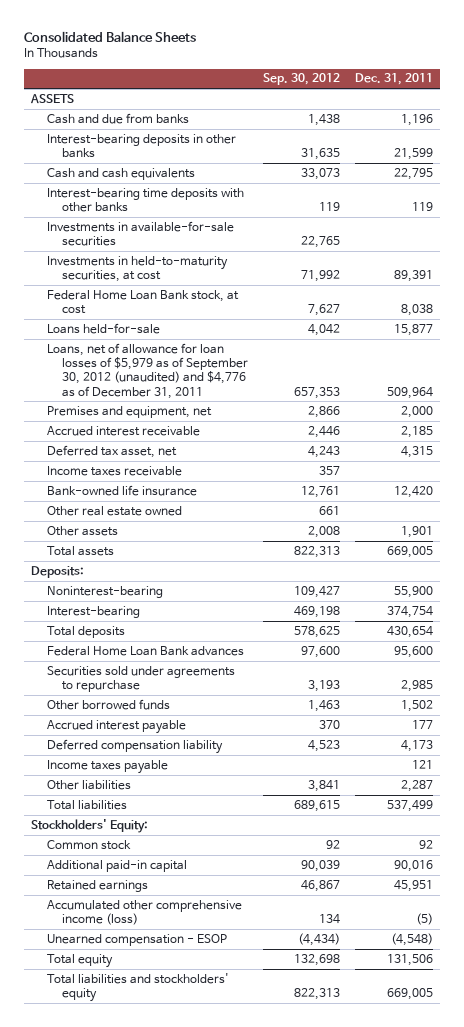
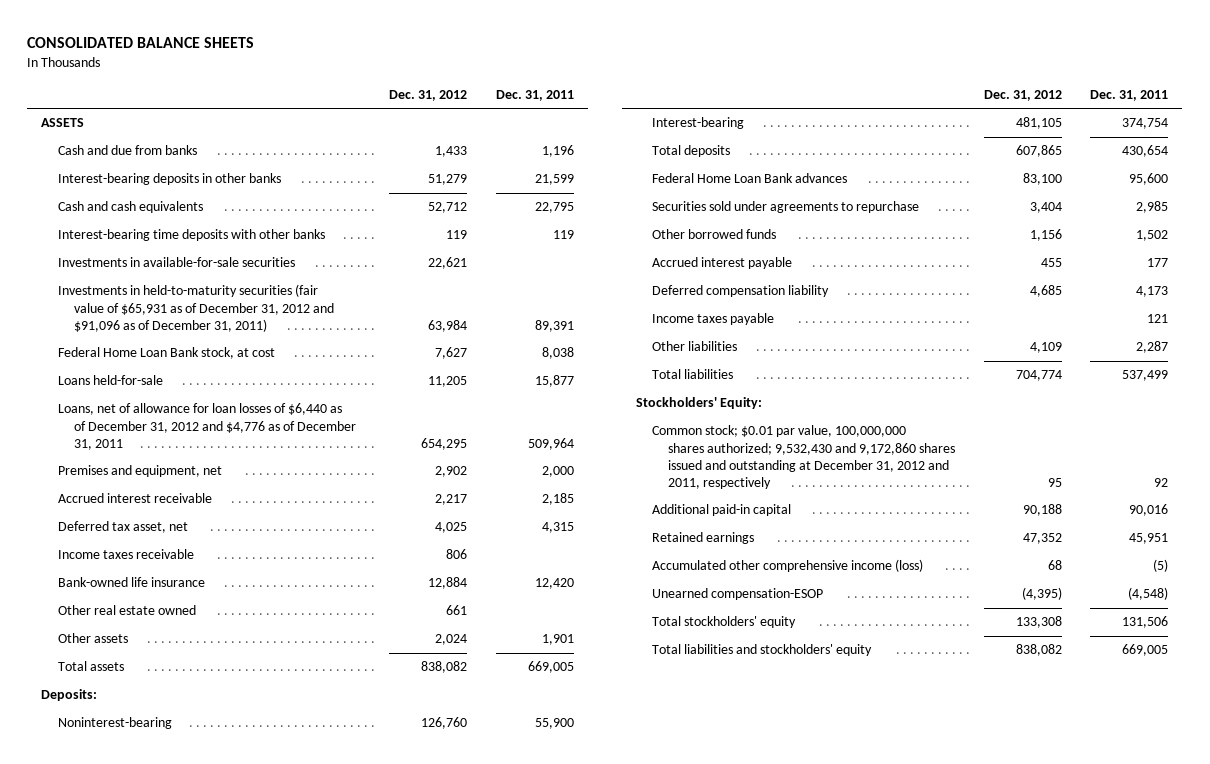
- Consolidated Balance Sheets
+ CONSOLIDATED BALANCE SHEETS
- | Sep. 30, 2012 | Dec. 31, 2011
+ | Dec. 31, 2012 | Dec. 31, 2011
- Investments in held-to-maturity securities, at cost | 71,992 | 89,391
+ Investments in held-to-maturity securities (fair value of $65,931 as of December 31, 2012 and $91,096 as of December 31, 2011) | 63,984 | 89,391
- Loans, net of allowance for loan losses of $5,979 as of September 30, 2012 (unaudited) and $4,776 as of December 31, 2011 | 657,353 | 509,964
+ Loans, net of allowance for loan losses of $6,440 as of December 31, 2012 and $4,776 as of December 31, 2011 | 654,295 | 509,964
- Common stock | 92 | 92
+ Common stock; $0.01 par value, 100,000,000 shares authorized; 9,532,430 and 9,172,860 shares issued and outstanding at December 31, 2012 and 2011, respectively | 95 | 92
- Unearned compensation - ESOP | (4,434) | (4,548)
- Total equity | 132,698 | 131,506
+ Unearned compensation-ESOP | (4,395) | (4,548)
+ Total stockholders' equity | 133,308 | 131,506

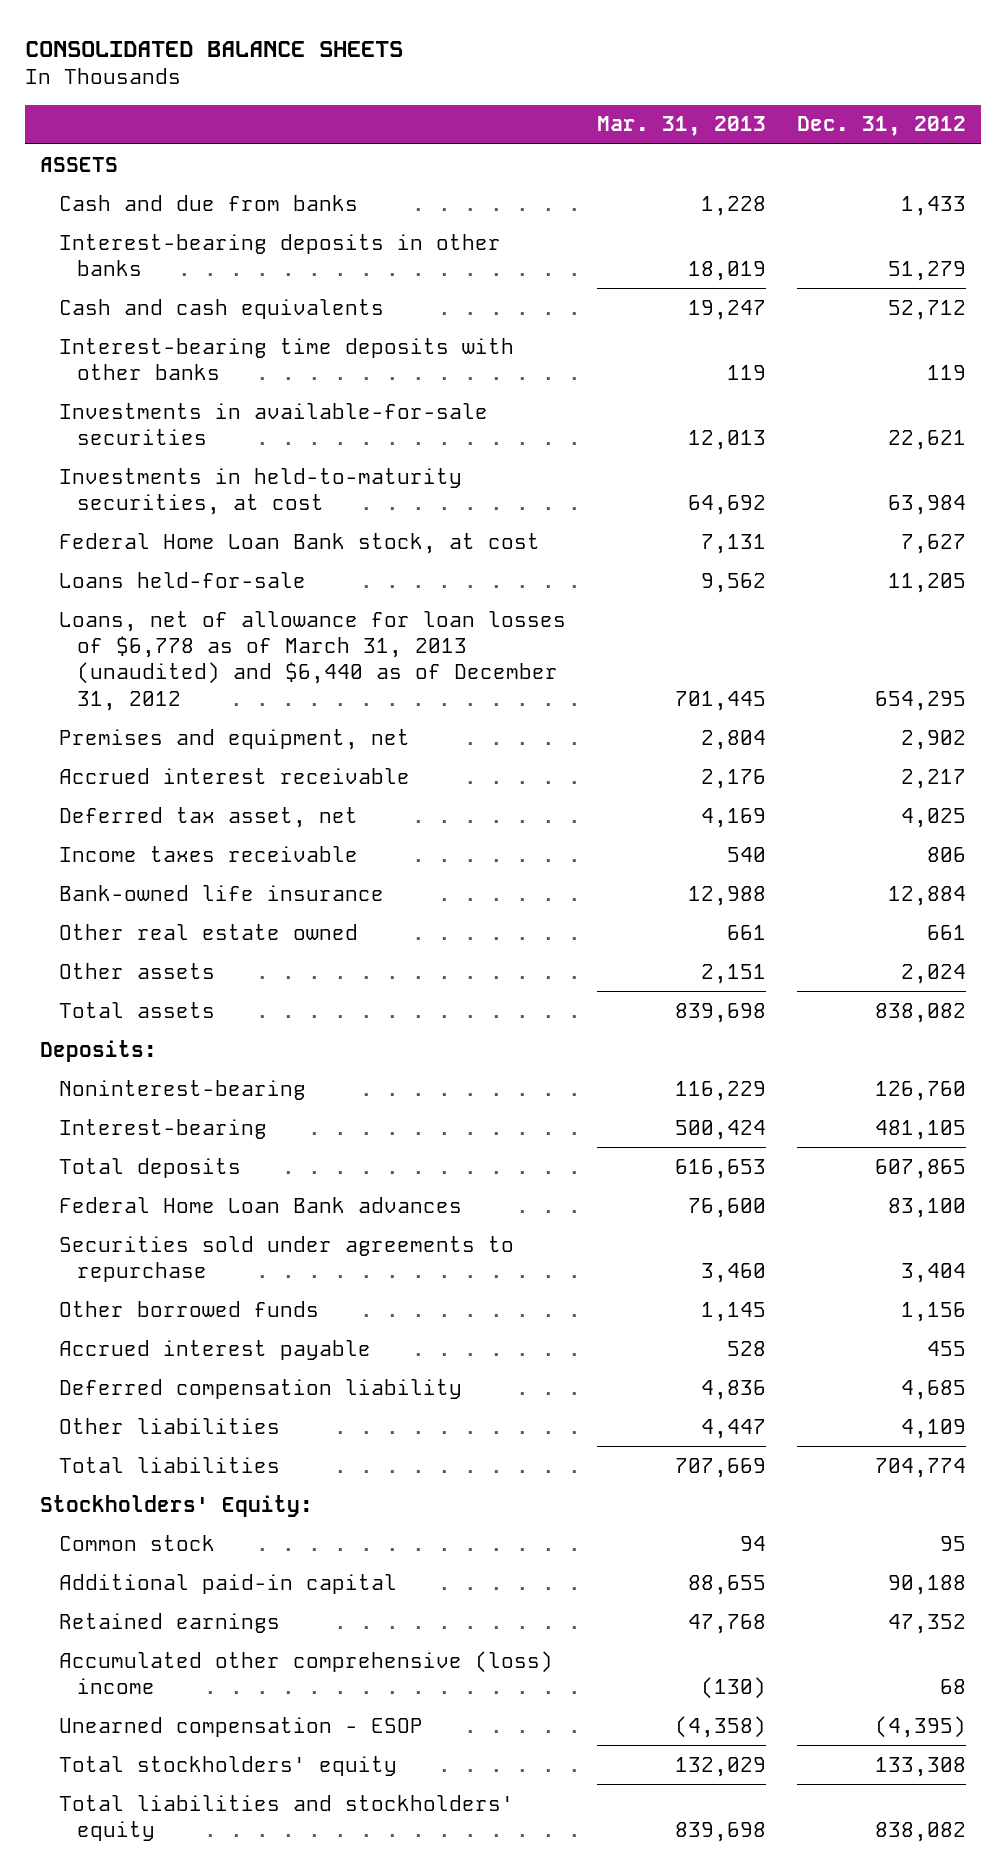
- | Dec. 31, 2012 | Dec. 31, 2011
+ | Mar. 31, 2013 | Dec. 31, 2012
- Investments in held-to-maturity securities (fair value of $65,931 as of December 31, 2012 and $91,096 as of December 31, 2011) | 63,984 | 89,391
+ Investments in held-to-maturity securities, at cost | 64,692 | 63,984
- Loans, net of allowance for loan losses of $6,440 as of December 31, 2012 and $4,776 as of December 31, 2011 | 654,295 | 509,964
+ Loans, net of allowance for loan losses of $6,778 as of March 31, 2013 (unaudited) and $6,440 as of December 31, 2012 | 701,445 | 654,295
- Income taxes payable | | 121
- Common stock; $0.01 par value, 100,000,000 shares authorized; 9,532,430 and 9,172,860 shares issued and outstanding at December 31, 2012 and 2011, respectively | 95 | 92
+ Common stock | 94 | 95
- Accumulated other comprehensive income (loss) | 68 | (5)
- Unearned compensation-ESOP | (4,395) | (4,548)
+ Accumulated other comprehensive (loss) income | (130) | 68
+ Unearned compensation - ESOP | (4,358) | (4,395)

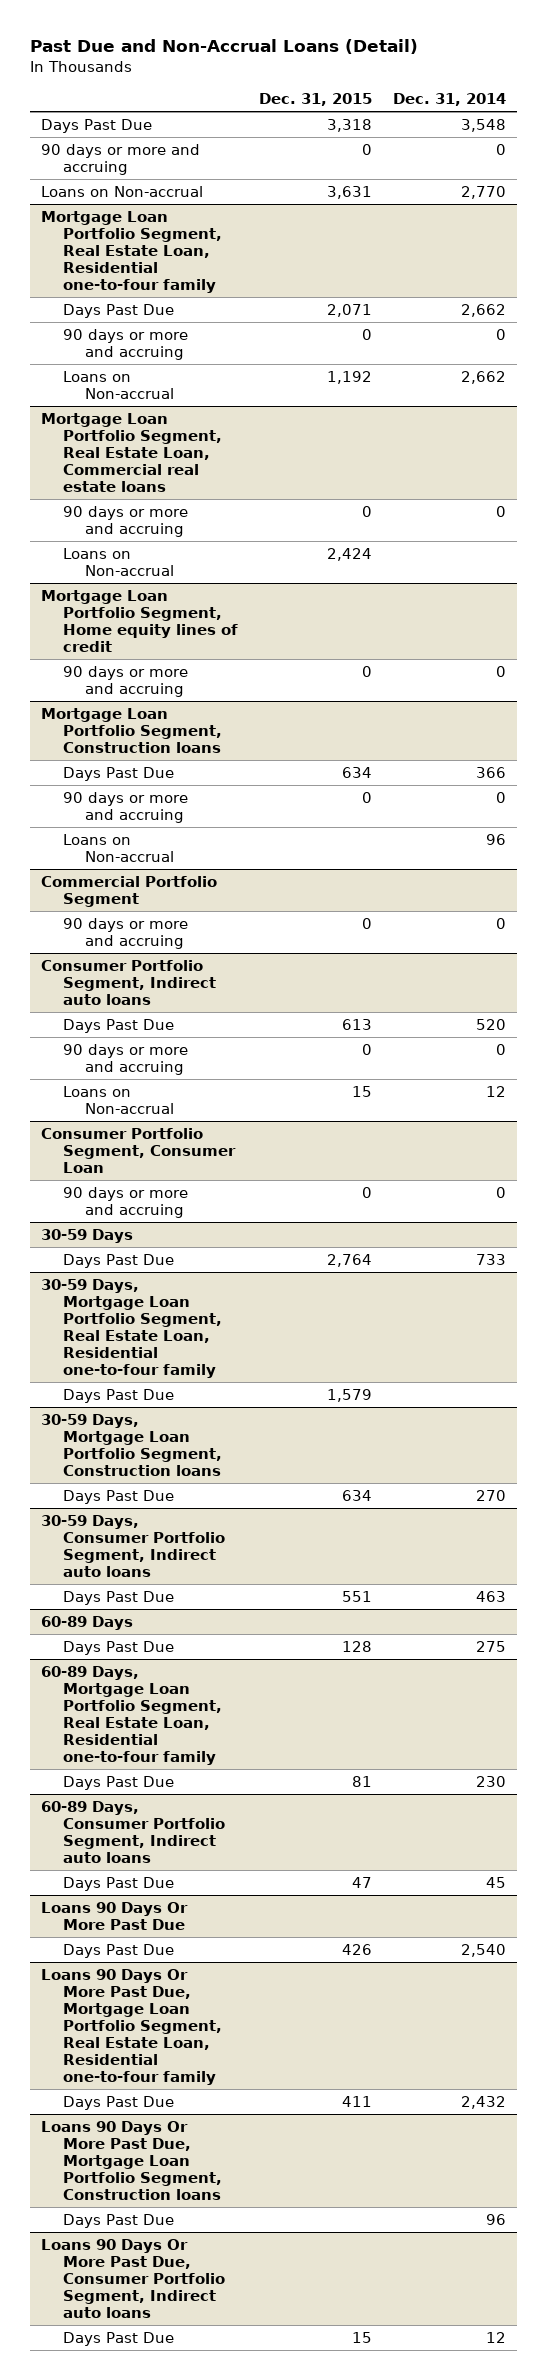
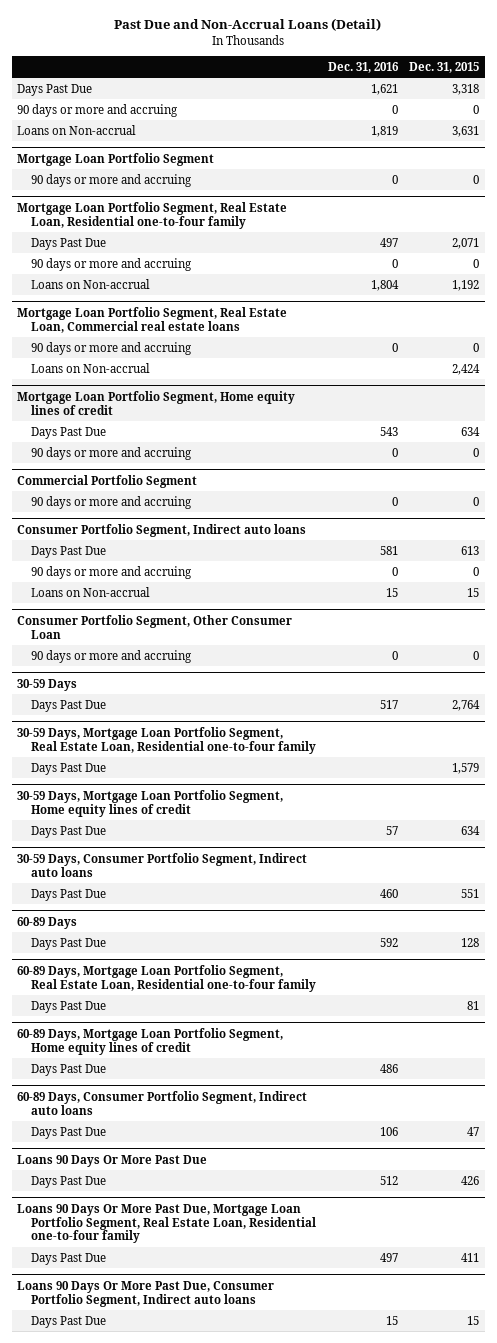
- | Dec. 31, 2015 | Dec. 31, 2014
+ | Dec. 31, 2016 | Dec. 31, 2015
+ Mortgage Loan Portfolio Segment
+ 90 days or more and accruing | 0 | 0
@ Mortgage Loan Portfolio Segment, Home equity lines of credit
- 90 days or more and accruing | 0 | 0
- Mortgage Loan Portfolio Segment, Construction loans
- Loans on Non-accrual | | 96
- Consumer Portfolio Segment, Consumer Loan
+ Consumer Portfolio Segment, Other Consumer Loan
- 30-59 Days, Mortgage Loan Portfolio Segment, Construction loans
+ 30-59 Days, Mortgage Loan Portfolio Segment, Home equity lines of credit
+ 60-89 Days, Mortgage Loan Portfolio Segment, Home equity lines of credit
+ Days Past Due | 486 |
- Loans 90 Days Or More Past Due, Mortgage Loan Portfolio Segment, Construction loans
- Days Past Due | | 96

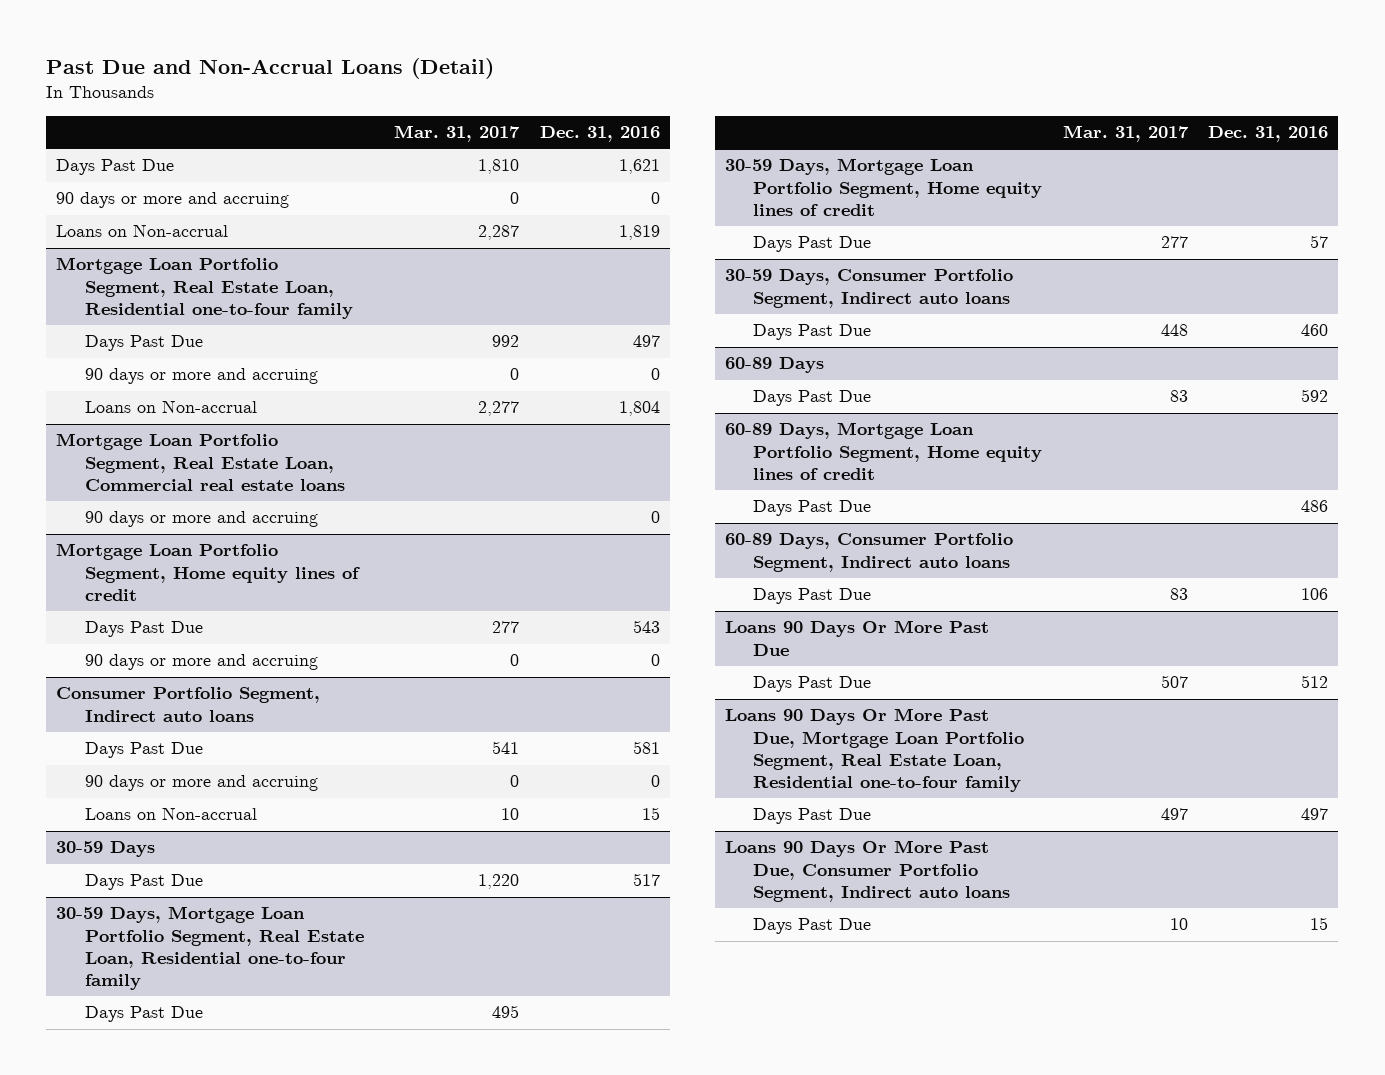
- | Dec. 31, 2016 | Dec. 31, 2015
+ | Mar. 31, 2017 | Dec. 31, 2016
- Mortgage Loan Portfolio Segment
- 90 days or more and accruing | 0 | 0
@ Mortgage Loan Portfolio Segment, Real Estate Loan, Commercial real estate loans
- Loans on Non-accrual | | 2,424
- Commercial Portfolio Segment
- 90 days or more and accruing | 0 | 0
- Consumer Portfolio Segment, Other Consumer Loan
- 90 days or more and accruing | 0 | 0
- 60-89 Days, Mortgage Loan Portfolio Segment, Real Estate Loan, Residential one-to-four family
- Days Past Due | | 81

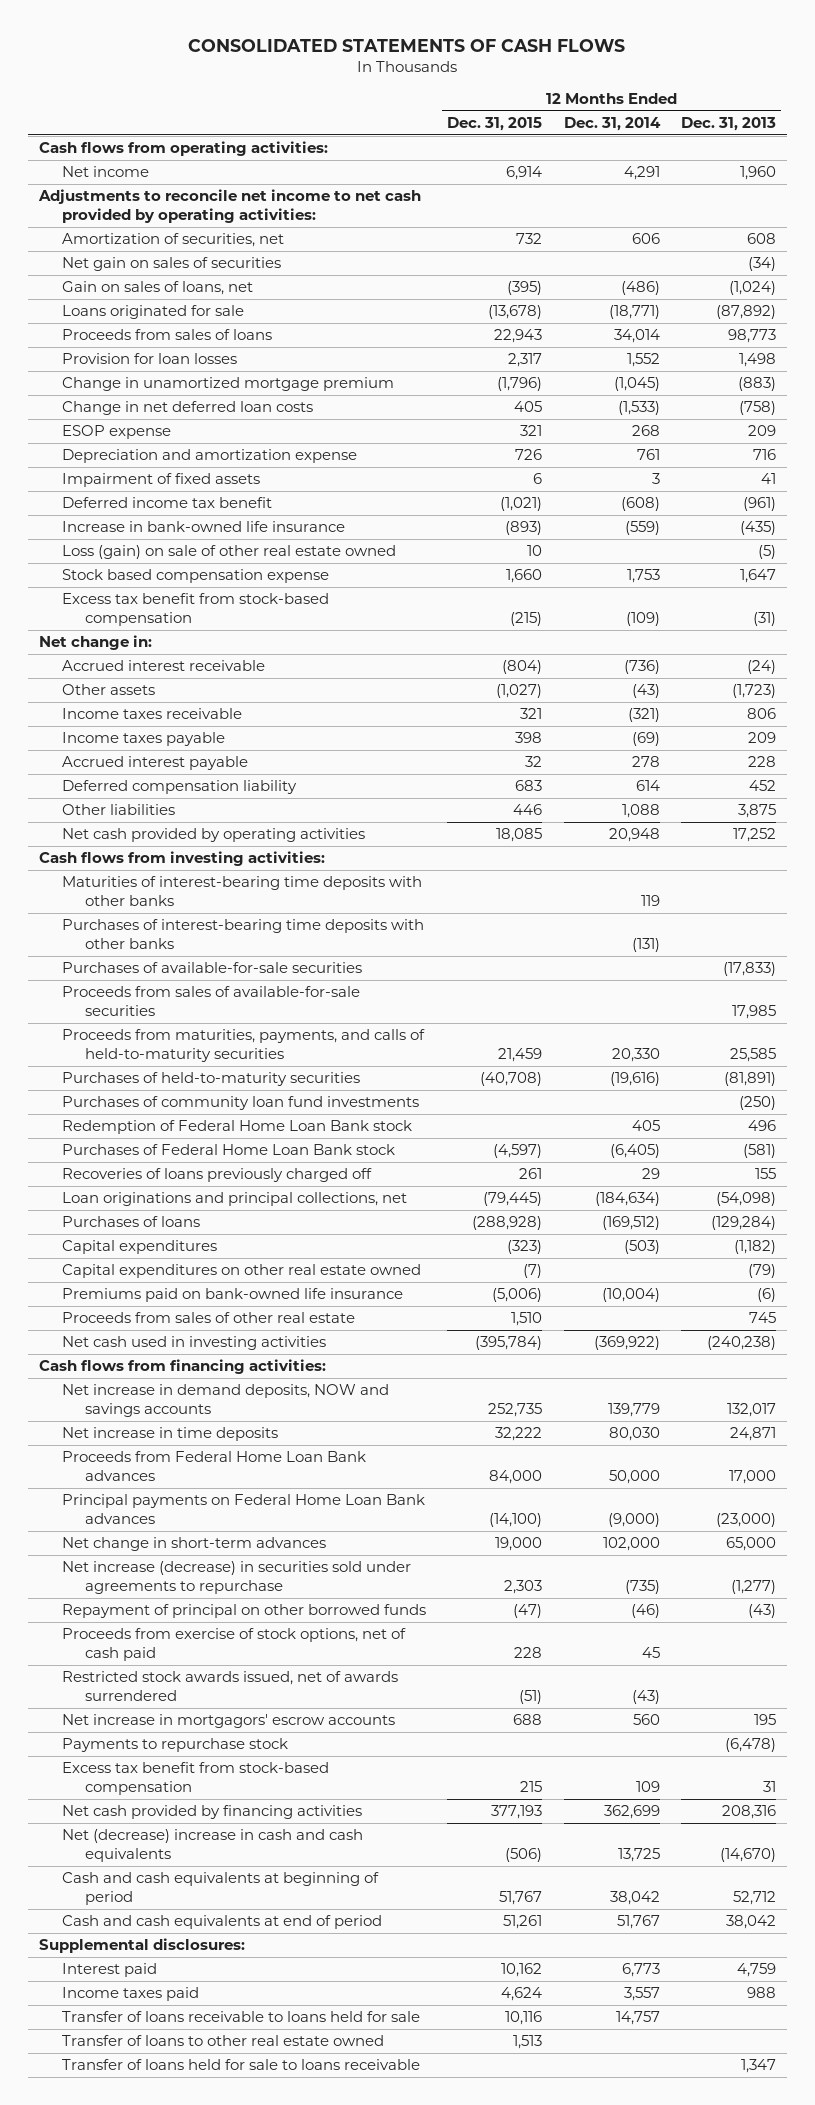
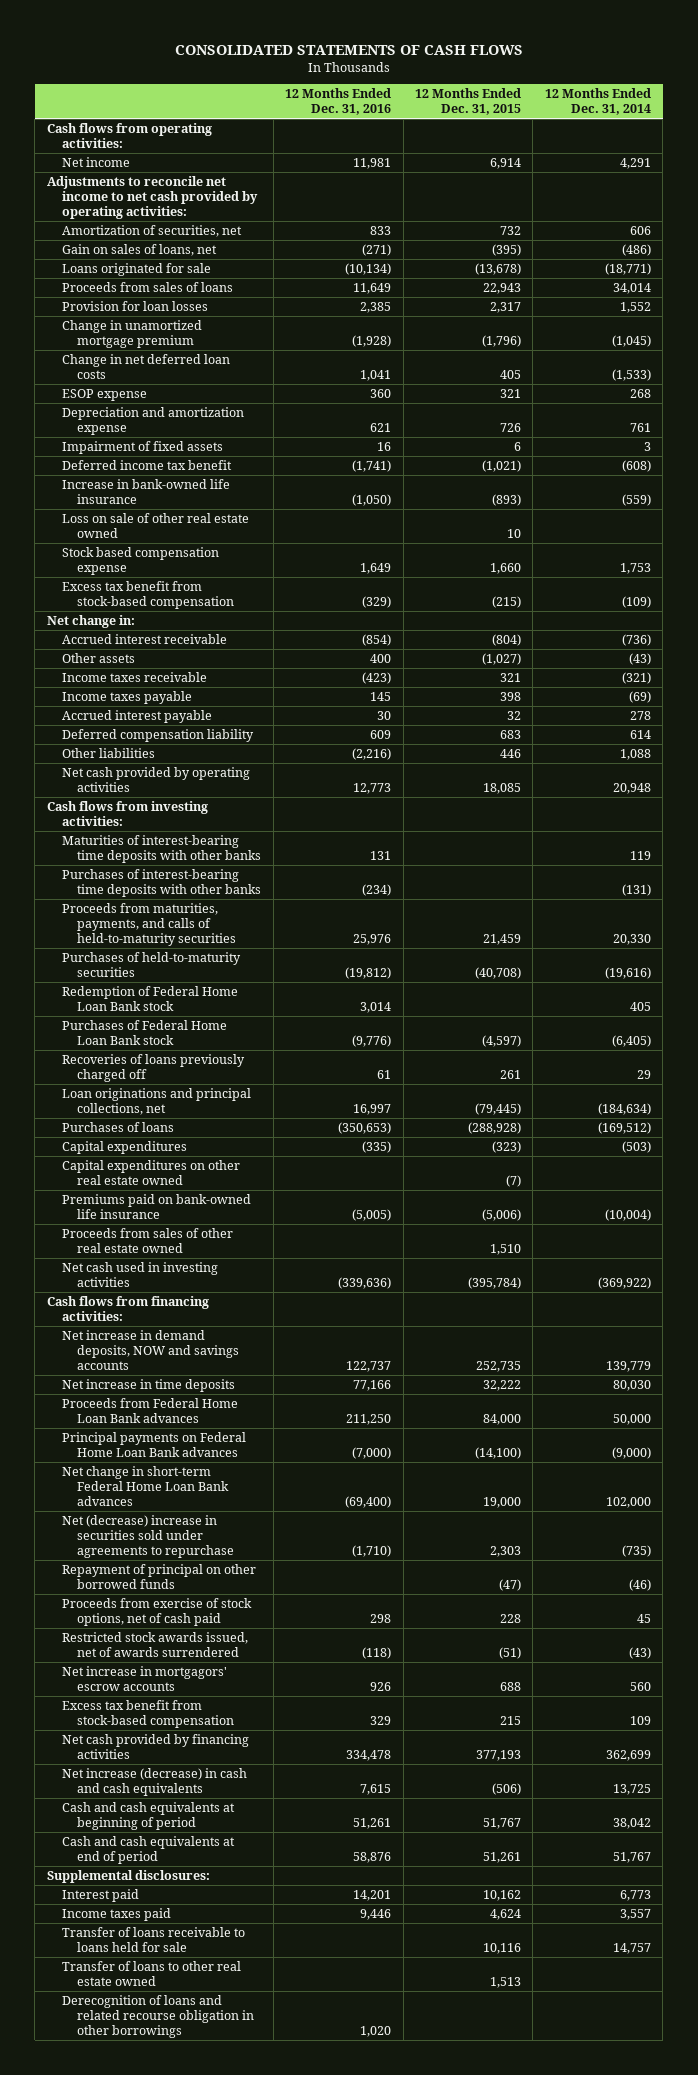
- | 12 Months Ended Dec. 31, 2015 | 12 Months Ended Dec. 31, 2014 | 12 Months Ended Dec. 31, 2013
+ | 12 Months Ended Dec. 31, 2016 | 12 Months Ended Dec. 31, 2015 | 12 Months Ended Dec. 31, 2014
- Net gain on sales of securities | | | (34)
- Loss (gain) on sale of other real estate owned | 10 | | (5)
+ Loss on sale of other real estate owned | | 10 |
- Purchases of available-for-sale securities | | | (17,833)
- Proceeds from sales of available-for-sale securities | | | 17,985
- Purchases of community loan fund investments | | | (250)
- Proceeds from sales of other real estate | 1,510 | | 745
+ Proceeds from sales of other real estate owned | | 1,510 |
- Net change in short-term advances | 19,000 | 102,000 | 65,000
- Net increase (decrease) in securities sold under agreements to repurchase | 2,303 | (735) | (1,277)
+ Net change in short-term Federal Home Loan Bank advances | (69,400) | 19,000 | 102,000
+ Net (decrease) increase in securities sold under agreements to repurchase | (1,710) | 2,303 | (735)
- Payments to repurchase stock | | | (6,478)
- Net (decrease) increase in cash and cash equivalents | (506) | 13,725 | (14,670)
+ Net increase (decrease) in cash and cash equivalents | 7,615 | (506) | 13,725
- Transfer of loans held for sale to loans receivable | | | 1,347
+ Derecognition of loans and related recourse obligation in other borrowings | 1,020 | |

